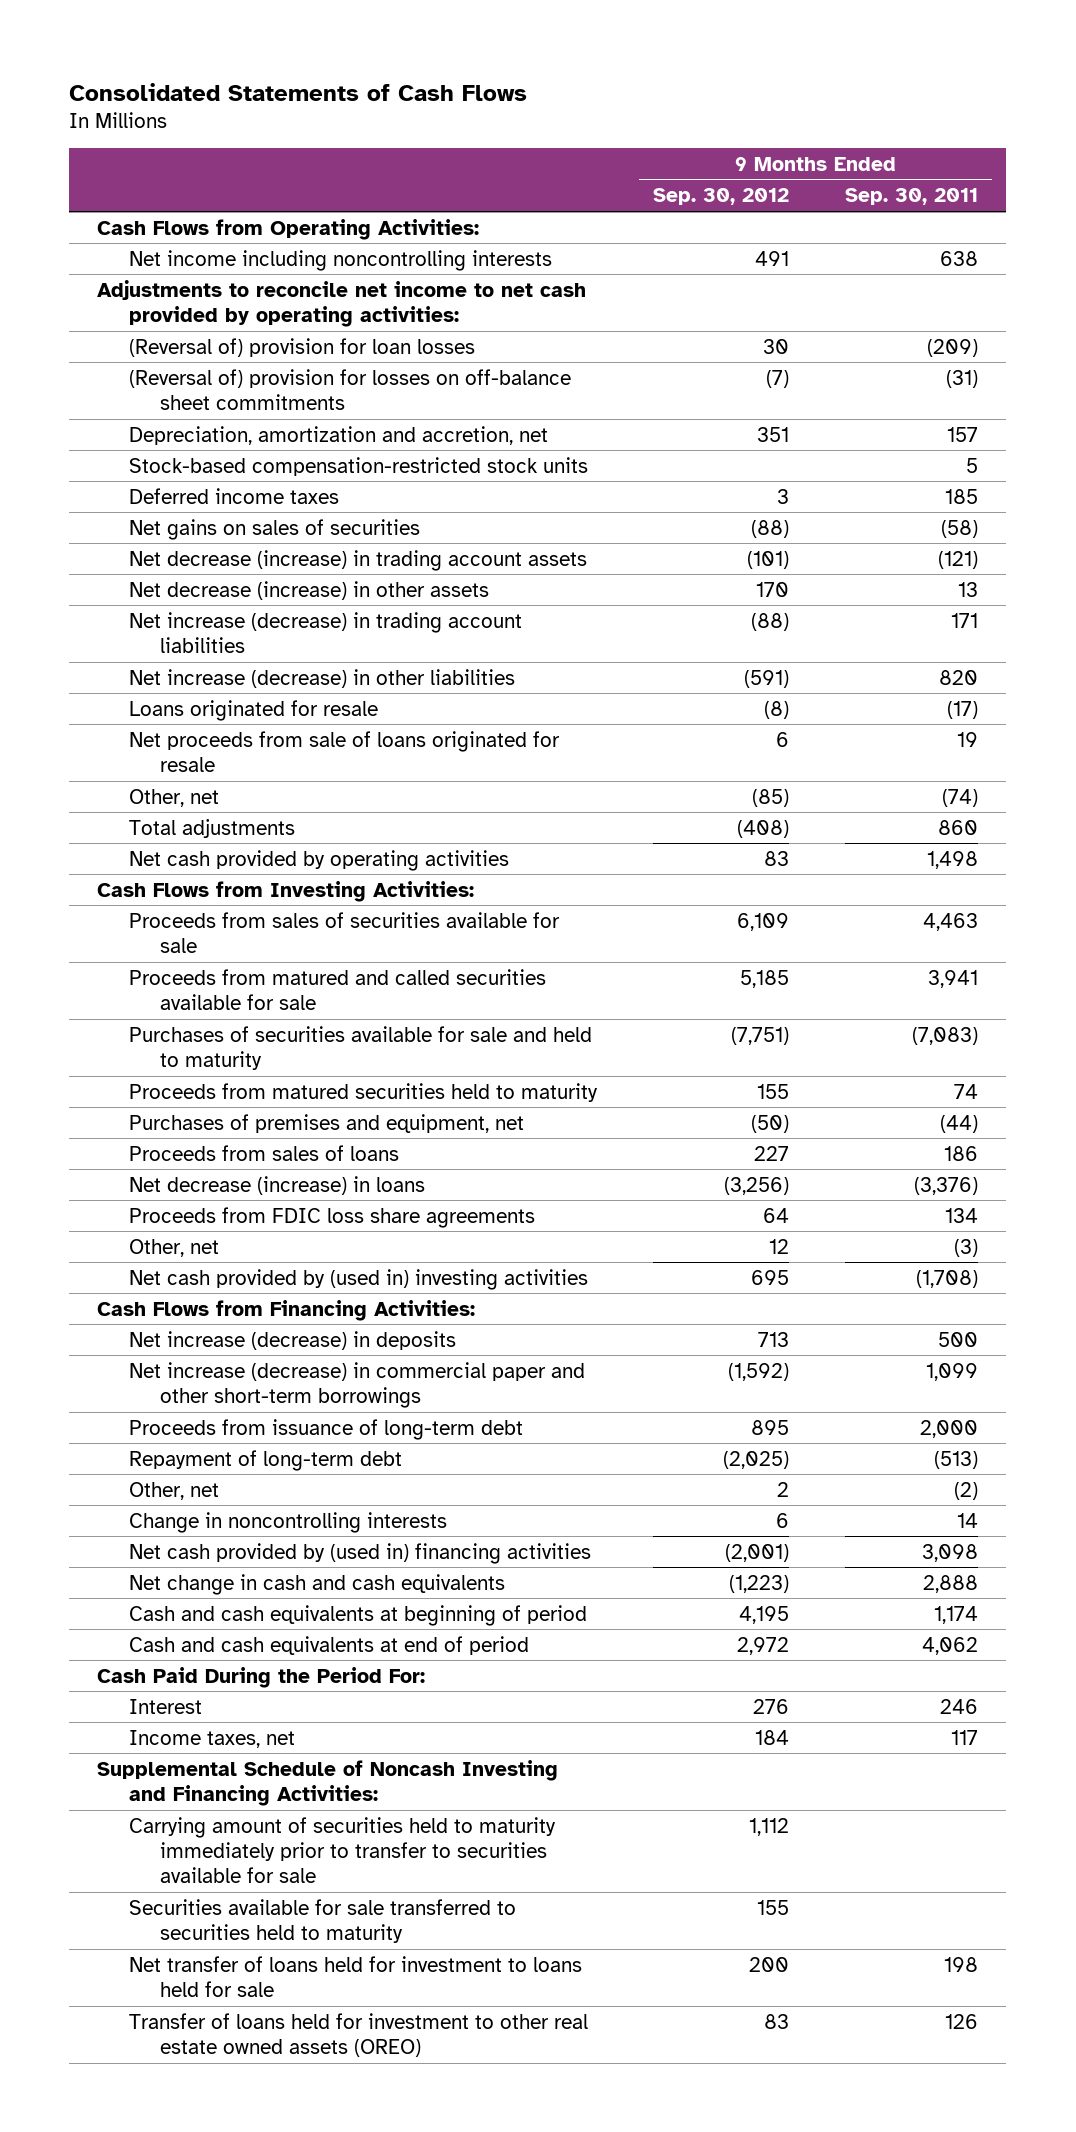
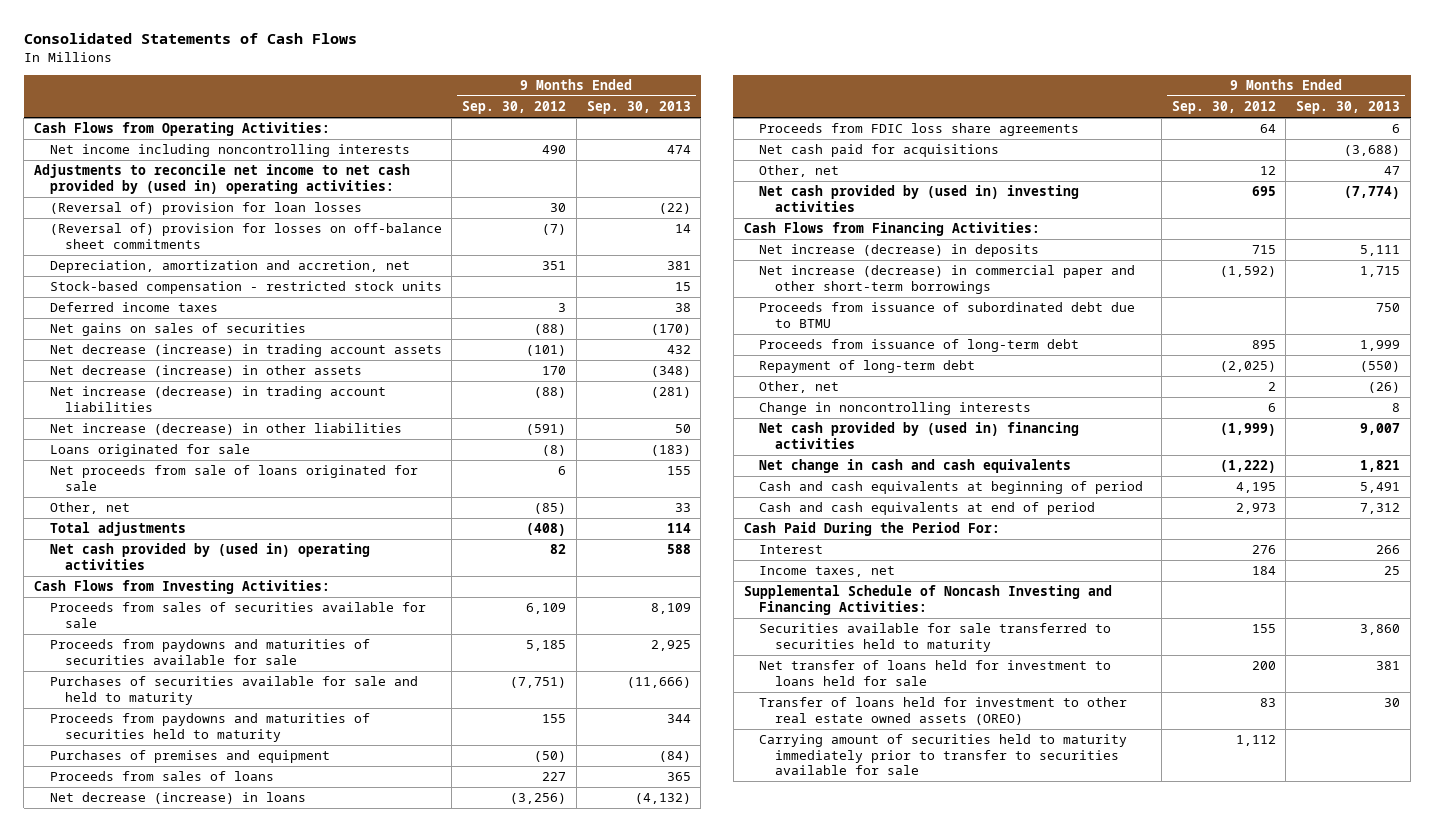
- | 9 Months Ended Sep. 30, 2012 | 9 Months Ended Sep. 30, 2011
+ | 9 Months Ended Sep. 30, 2012 | 9 Months Ended Sep. 30, 2013
- Net income including noncontrolling interests | 491 | 638
- Adjustments to reconcile net income to net cash provided by operating activities:
+ Net income including noncontrolling interests | 490 | 474
+ Adjustments to reconcile net income to net cash provided by (used in) operating activities:
- Stock-based compensation-restricted stock units | | 5
+ Stock-based compensation - restricted stock units | | 15
- Loans originated for resale | (8) | (17)
- Net proceeds from sale of loans originated for resale | 6 | 19
+ Loans originated for sale | (8) | (183)
+ Net proceeds from sale of loans originated for sale | 6 | 155
- Net cash provided by operating activities | 83 | 1,498
+ Net cash provided by (used in) operating activities | 82 | 588
- Proceeds from matured and called securities available for sale | 5,185 | 3,941
+ Proceeds from paydowns and maturities of securities available for sale | 5,185 | 2,925
- Proceeds from matured securities held to maturity | 155 | 74
- Purchases of premises and equipment, net | (50) | (44)
+ Proceeds from paydowns and maturities of securities held to maturity | 155 | 344
+ Purchases of premises and equipment | (50) | (84)
+ Net cash paid for acquisitions | | (3,688)
- Net increase (decrease) in deposits | 713 | 500
+ Net increase (decrease) in deposits | 715 | 5,111
+ Proceeds from issuance of subordinated debt due to BTMU | | 750
- Net cash provided by (used in) financing activities | (2,001) | 3,098
- Net change in cash and cash equivalents | (1,223) | 2,888
+ Net cash provided by (used in) financing activities | (1,999) | 9,007
+ Net change in cash and cash equivalents | (1,222) | 1,821
- Cash and cash equivalents at end of period | 2,972 | 4,062
+ Cash and cash equivalents at end of period | 2,973 | 7,312
moved down: Carrying amount of securities held to maturity immediately prior to transfer to securities available for sale | 1,112 |

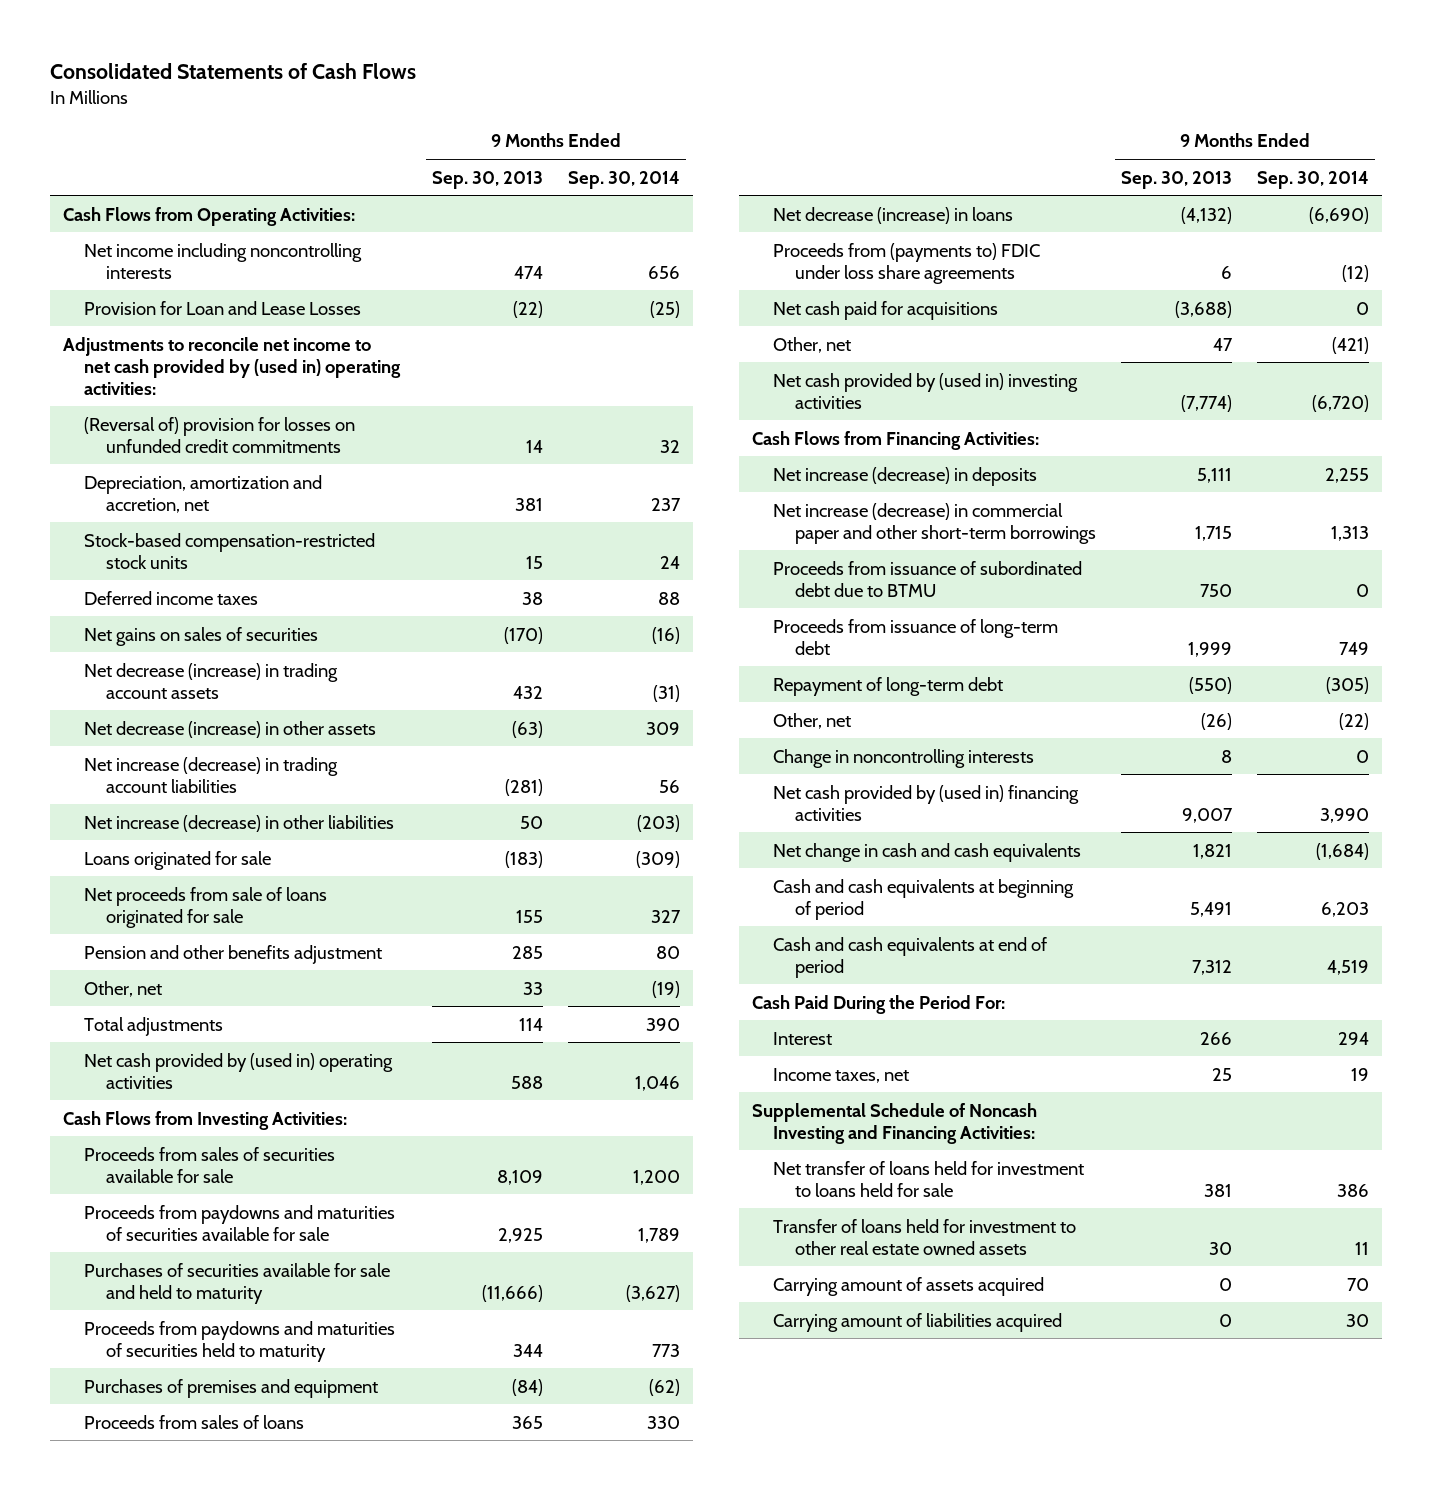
- | 9 Months Ended Sep. 30, 2012 | 9 Months Ended Sep. 30, 2013
+ | 9 Months Ended Sep. 30, 2013 | 9 Months Ended Sep. 30, 2014
+ Provision for Loan and Lease Losses | (22) | (25)
- (Reversal of) provision for loan losses | 30 | (22)
- (Reversal of) provision for losses on off-balance sheet commitments | (7) | 14
+ (Reversal of) provision for losses on unfunded credit commitments | 14 | 32
- Stock-based compensation - restricted stock units | | 15
+ Stock-based compensation-restricted stock units | 15 | 24
- Net decrease (increase) in other assets | 170 | (348)
+ Net decrease (increase) in other assets | (63) | 309
+ Pension and other benefits adjustment | 285 | 80
- Proceeds from FDIC loss share agreements | 64 | 6
+ Proceeds from (payments to) FDIC under loss share agreements | 6 | (12)
- Securities available for sale transferred to securities held to maturity | 155 | 3,860
- Transfer of loans held for investment to other real estate owned assets (OREO) | 83 | 30
- Carrying amount of securities held to maturity immediately prior to transfer to securities available for sale | 1,112 |
+ Transfer of loans held for investment to other real estate owned assets | 30 | 11
+ Carrying amount of assets acquired | 0 | 70
+ Carrying amount of liabilities acquired | 0 | 30

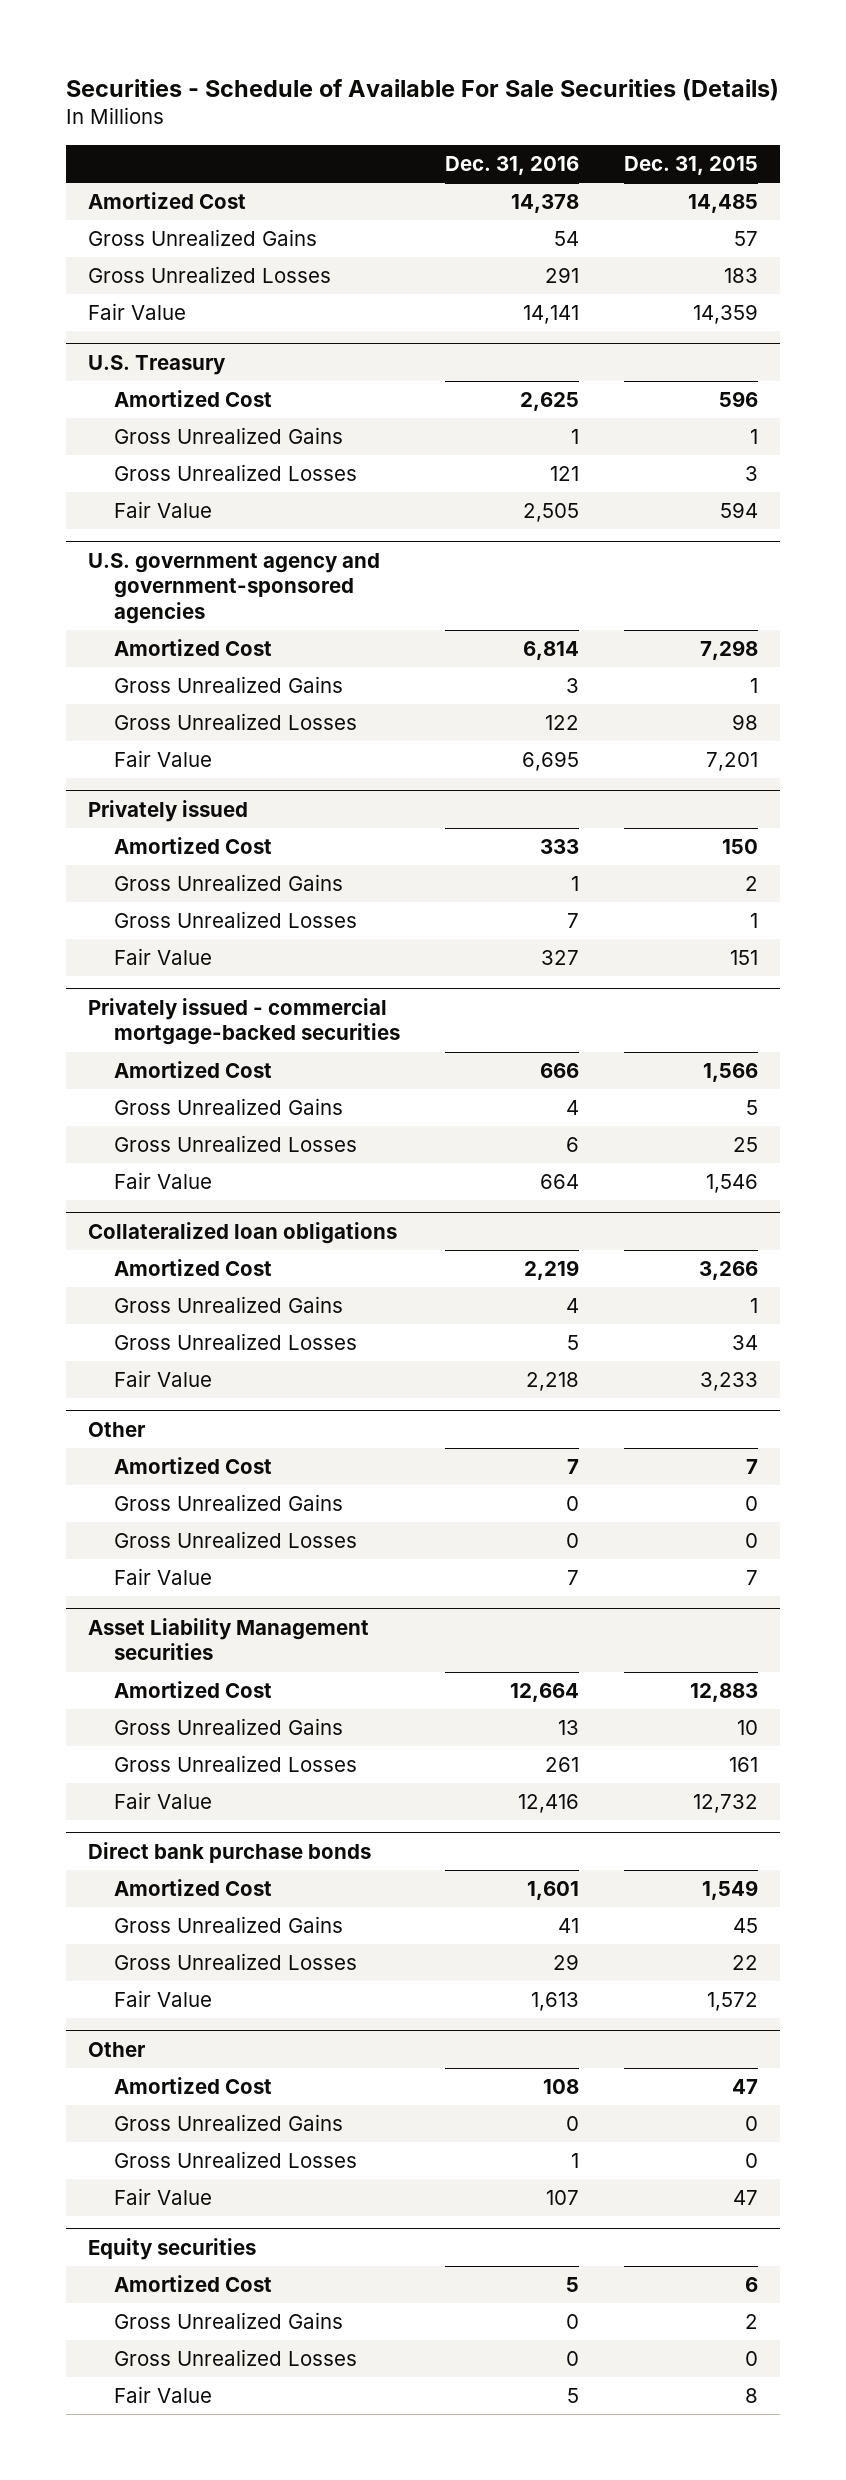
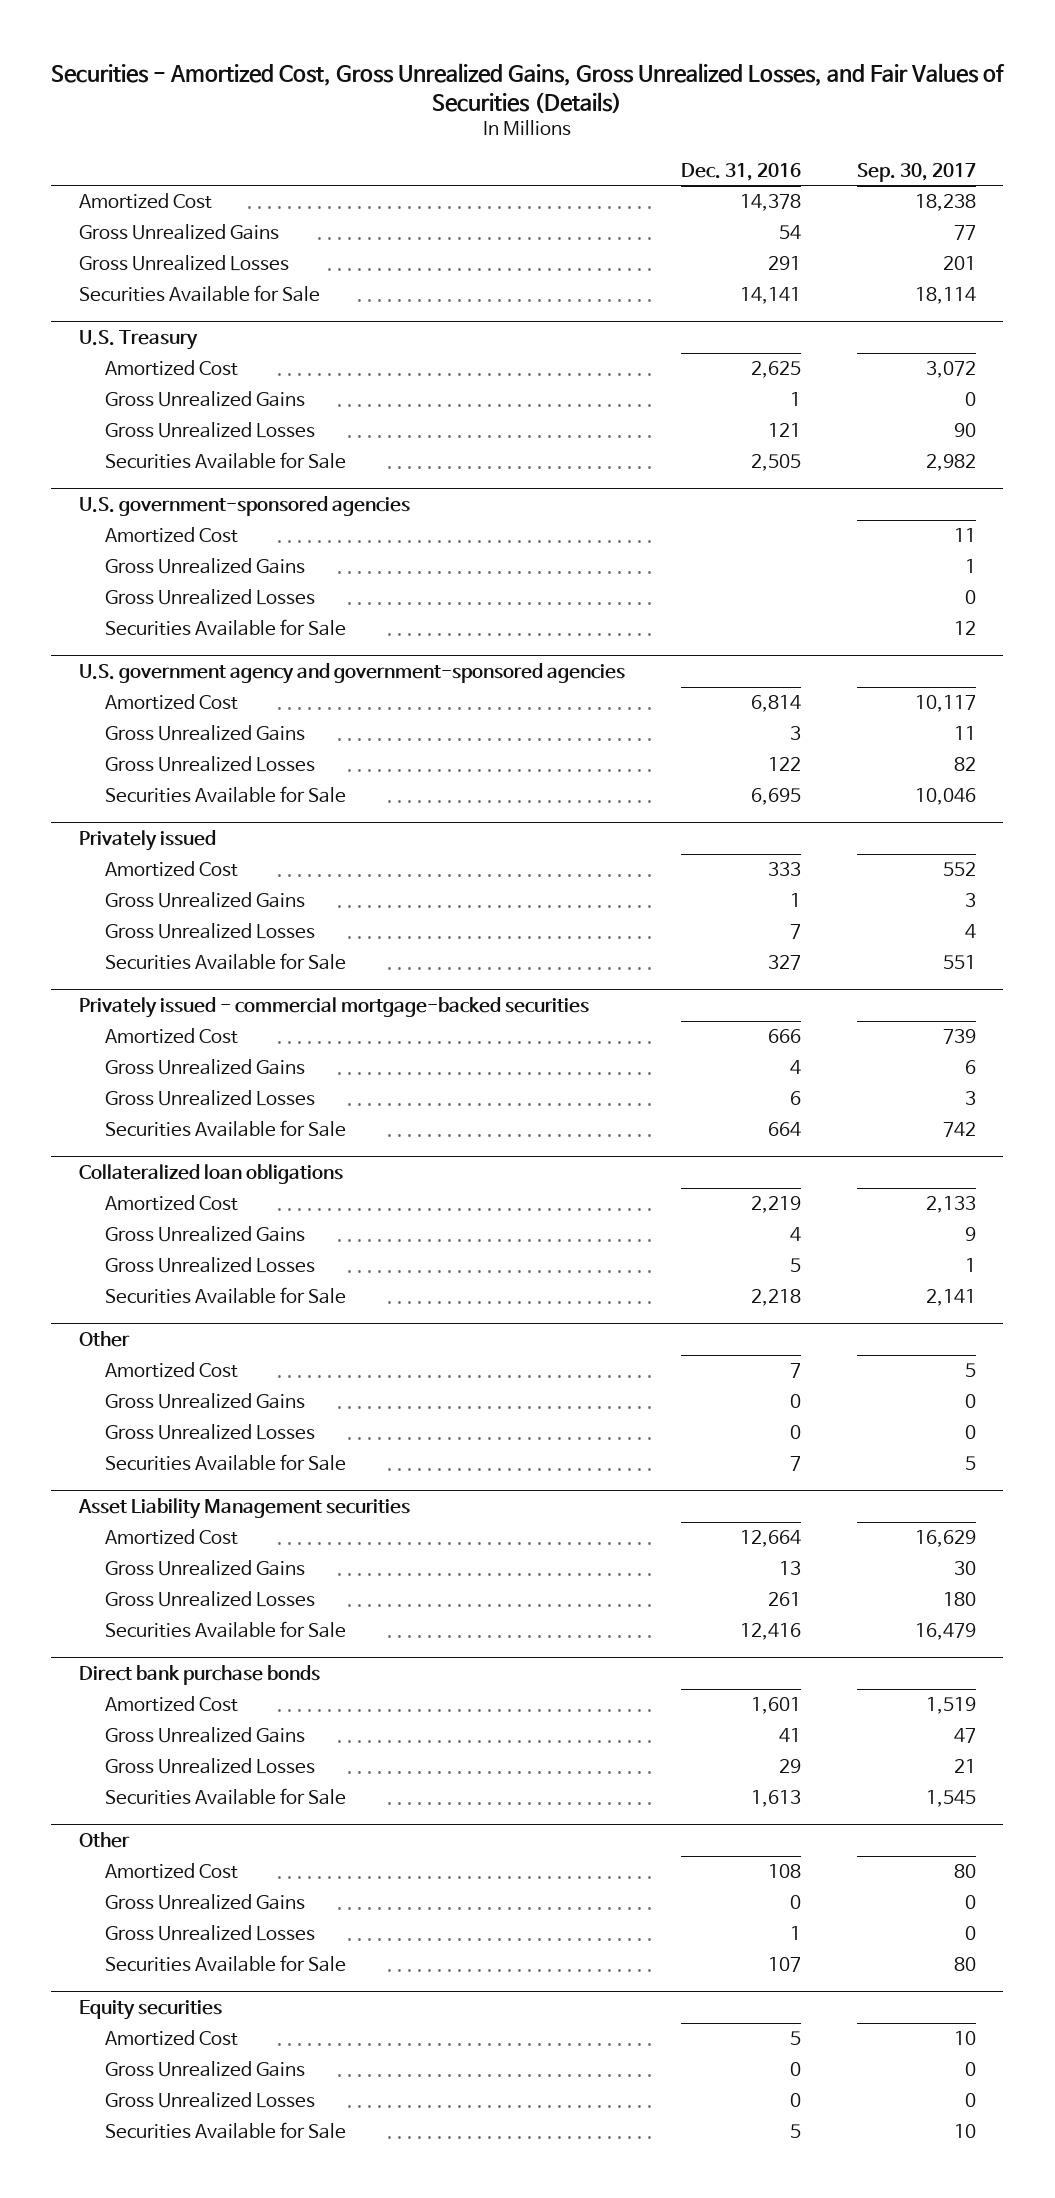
- Securities - Schedule of Available For Sale Securities (Details)
+ Securities - Amortized Cost, Gross Unrealized Gains, Gross Unrealized Losses, and Fair Values of Securities (Details)
- | Dec. 31, 2016 | Dec. 31, 2015
+ | Dec. 31, 2016 | Sep. 30, 2017
- Fair Value | 14,141 | 14,359
+ Securities Available for Sale | 14,141 | 18,114
@ U.S. Treasury
- Fair Value | 2,505 | 594
+ Securities Available for Sale | 2,505 | 2,982
+ U.S. government-sponsored agencies
+ Amortized Cost | | 11
+ Gross Unrealized Gains | | 1
+ Gross Unrealized Losses | | 0
+ Securities Available for Sale | | 12
@ U.S. government agency and government-sponsored agencies
- Fair Value | 6,695 | 7,201
+ Securities Available for Sale | 6,695 | 10,046
@ Privately issued
- Fair Value | 327 | 151
+ Securities Available for Sale | 327 | 551
@ Privately issued - commercial mortgage-backed securities
- Fair Value | 664 | 1,546
+ Securities Available for Sale | 664 | 742
@ Collateralized loan obligations
- Fair Value | 2,218 | 3,233
+ Securities Available for Sale | 2,218 | 2,141
@ Other
- Fair Value | 7 | 7
+ Securities Available for Sale | 7 | 5
@ Asset Liability Management securities
- Fair Value | 12,416 | 12,732
+ Securities Available for Sale | 12,416 | 16,479
@ Direct bank purchase bonds
- Fair Value | 1,613 | 1,572
+ Securities Available for Sale | 1,613 | 1,545
@ Other
- Fair Value | 107 | 47
+ Securities Available for Sale | 107 | 80
@ Equity securities
- Fair Value | 5 | 8
+ Securities Available for Sale | 5 | 10

